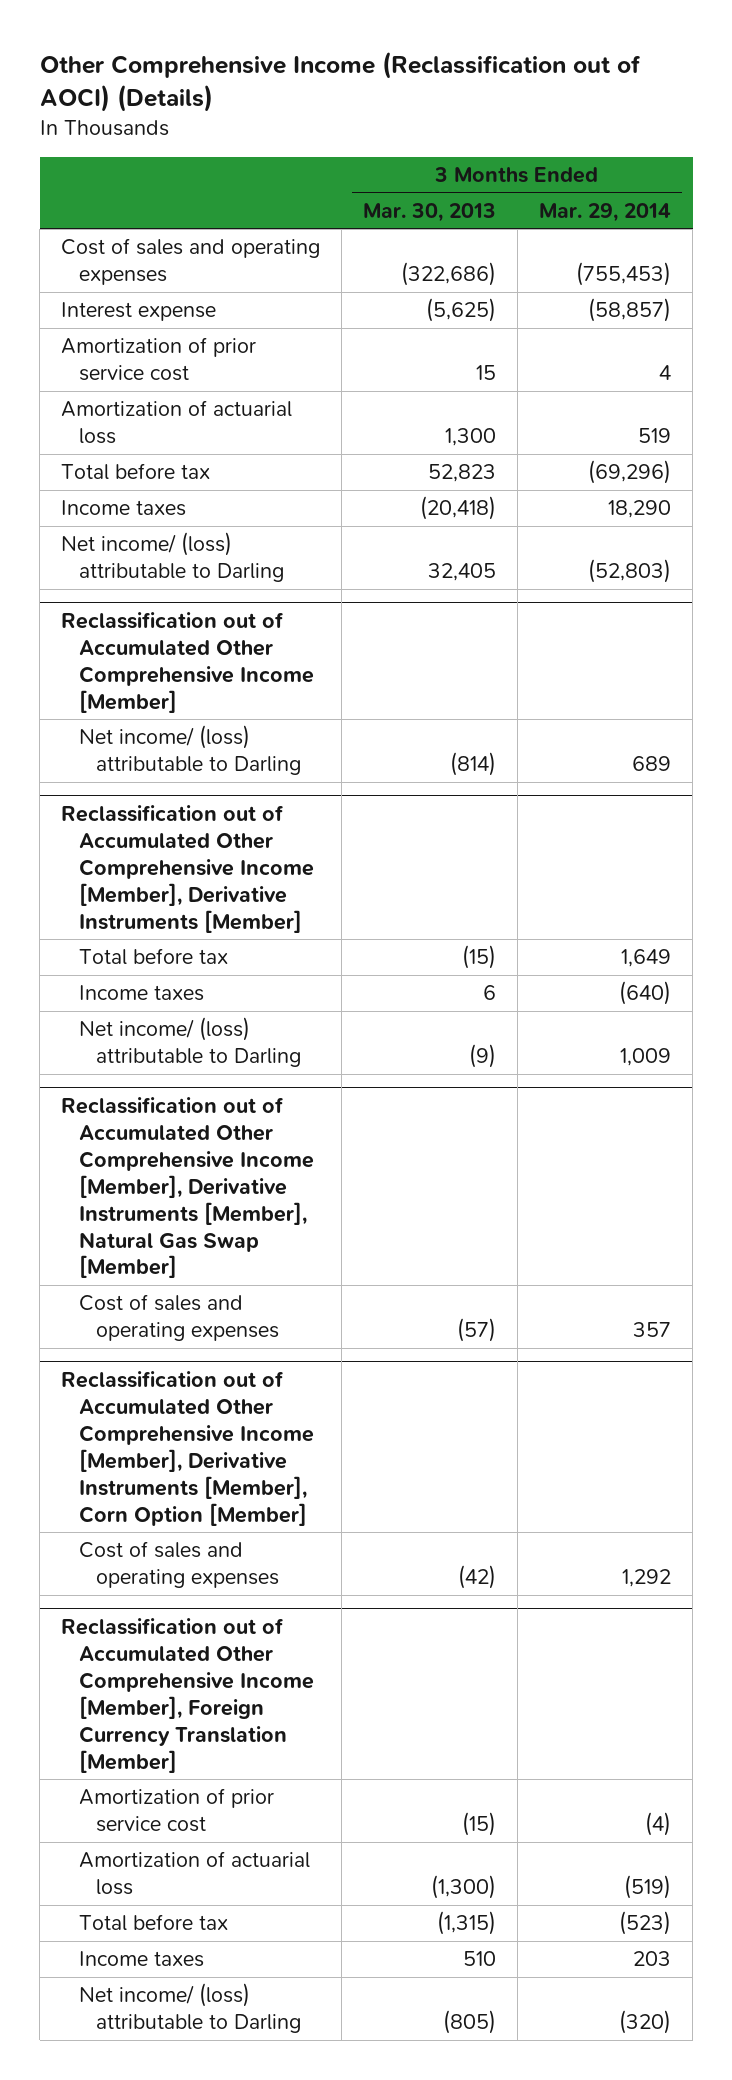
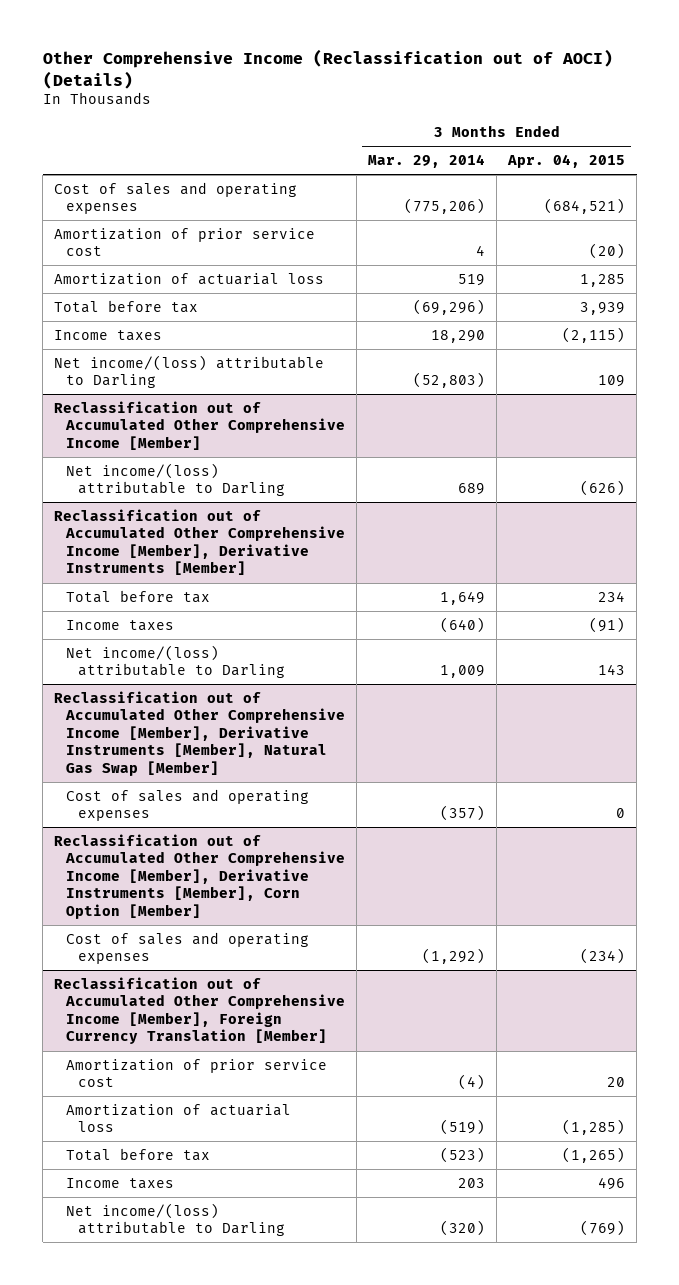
- | 3 Months Ended Mar. 30, 2013 | 3 Months Ended Mar. 29, 2014
+ | 3 Months Ended Mar. 29, 2014 | 3 Months Ended Apr. 04, 2015
- Cost of sales and operating expenses | (322,686) | (755,453)
- Interest expense | (5,625) | (58,857)
+ Cost of sales and operating expenses | (775,206) | (684,521)
- Net income/ (loss) attributable to Darling | 32,405 | (52,803)
+ Net income/(loss) attributable to Darling | (52,803) | 109
@ Reclassification out of Accumulated Other Comprehensive Income [Member]
- Net income/ (loss) attributable to Darling | (814) | 689
+ Net income/(loss) attributable to Darling | 689 | (626)
@ Reclassification out of Accumulated Other Comprehensive Income [Member], Derivative Instruments [Member]
- Net income/ (loss) attributable to Darling | (9) | 1,009
+ Net income/(loss) attributable to Darling | 1,009 | 143
@ Reclassification out of Accumulated Other Comprehensive Income [Member], Derivative Instruments [Member], Natural Gas Swap [Member]
- Cost of sales and operating expenses | (57) | 357
+ Cost of sales and operating expenses | (357) | 0
@ Reclassification out of Accumulated Other Comprehensive Income [Member], Derivative Instruments [Member], Corn Option [Member]
- Cost of sales and operating expenses | (42) | 1,292
+ Cost of sales and operating expenses | (1,292) | (234)
@ Reclassification out of Accumulated Other Comprehensive Income [Member], Foreign Currency Translation [Member]
- Net income/ (loss) attributable to Darling | (805) | (320)
+ Net income/(loss) attributable to Darling | (320) | (769)

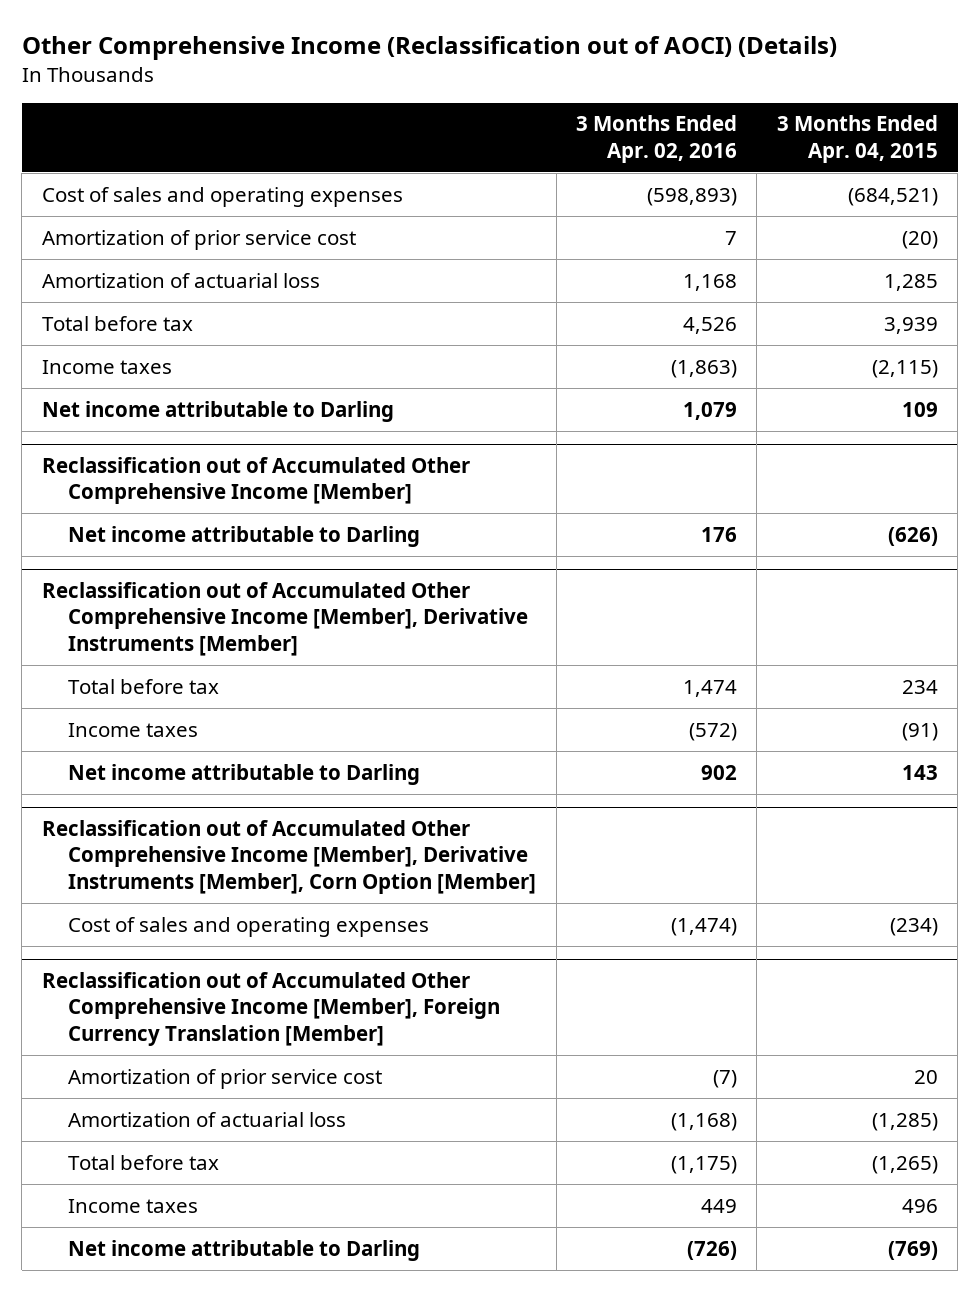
- | 3 Months Ended Mar. 29, 2014 | 3 Months Ended Apr. 04, 2015
+ | 3 Months Ended Apr. 02, 2016 | 3 Months Ended Apr. 04, 2015
- Net income/(loss) attributable to Darling | (52,803) | 109
+ Net income attributable to Darling | 1,079 | 109
@ Reclassification out of Accumulated Other Comprehensive Income [Member]
- Net income/(loss) attributable to Darling | 689 | (626)
+ Net income attributable to Darling | 176 | (626)
@ Reclassification out of Accumulated Other Comprehensive Income [Member], Derivative Instruments [Member]
- Net income/(loss) attributable to Darling | 1,009 | 143
- Reclassification out of Accumulated Other Comprehensive Income [Member], Derivative Instruments [Member], Natural Gas Swap [Member]
- Cost of sales and operating expenses | (357) | 0
@ Reclassification out of Accumulated Other Comprehensive Income [Member], Derivative Instruments [Member]
+ Net income attributable to Darling | 902 | 143
@ Reclassification out of Accumulated Other Comprehensive Income [Member], Foreign Currency Translation [Member]
- Net income/(loss) attributable to Darling | (320) | (769)
+ Net income attributable to Darling | (726) | (769)

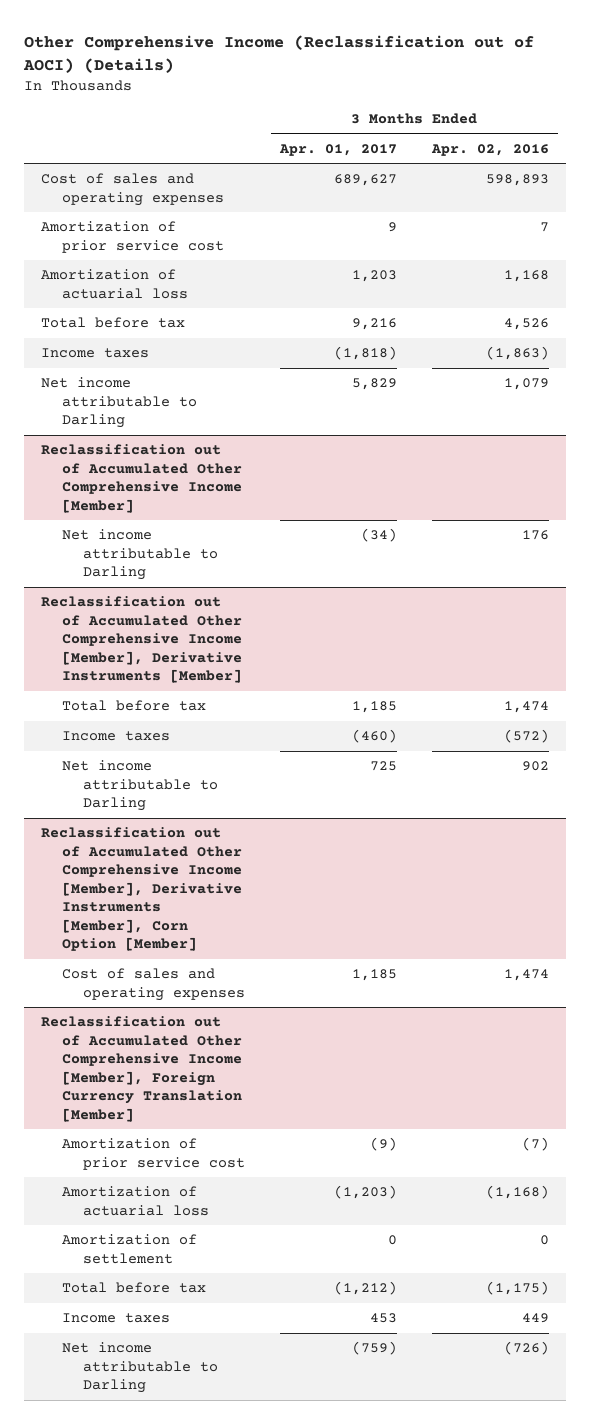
- | 3 Months Ended Apr. 02, 2016 | 3 Months Ended Apr. 04, 2015
+ | 3 Months Ended Apr. 01, 2017 | 3 Months Ended Apr. 02, 2016
- Cost of sales and operating expenses | (598,893) | (684,521)
+ Cost of sales and operating expenses | 689,627 | 598,893
@ Reclassification out of Accumulated Other Comprehensive Income [Member], Derivative Instruments [Member], Corn Option [Member]
- Cost of sales and operating expenses | (1,474) | (234)
+ Cost of sales and operating expenses | 1,185 | 1,474
@ Reclassification out of Accumulated Other Comprehensive Income [Member], Foreign Currency Translation [Member]
+ Amortization of settlement | 0 | 0

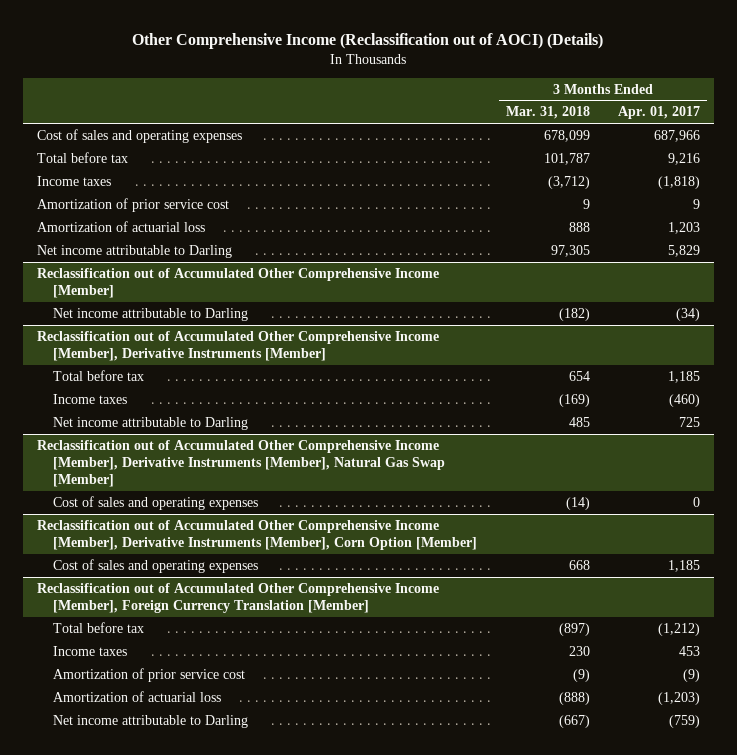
- | 3 Months Ended Apr. 01, 2017 | 3 Months Ended Apr. 02, 2016
+ | 3 Months Ended Mar. 31, 2018 | 3 Months Ended Apr. 01, 2017
- Cost of sales and operating expenses | 689,627 | 598,893
+ Cost of sales and operating expenses | 678,099 | 687,966
moved down: Amortization of prior service cost | 9 | 9
moved down: Amortization of actuarial loss | 888 | 1,203
+ Reclassification out of Accumulated Other Comprehensive Income [Member], Derivative Instruments [Member], Natural Gas Swap [Member]
+ Cost of sales and operating expenses | (14) | 0
@ Reclassification out of Accumulated Other Comprehensive Income [Member], Foreign Currency Translation [Member]
- Amortization of settlement | 0 | 0
moved down: Amortization of prior service cost | (9) | (9)
moved down: Amortization of actuarial loss | (888) | (1,203)

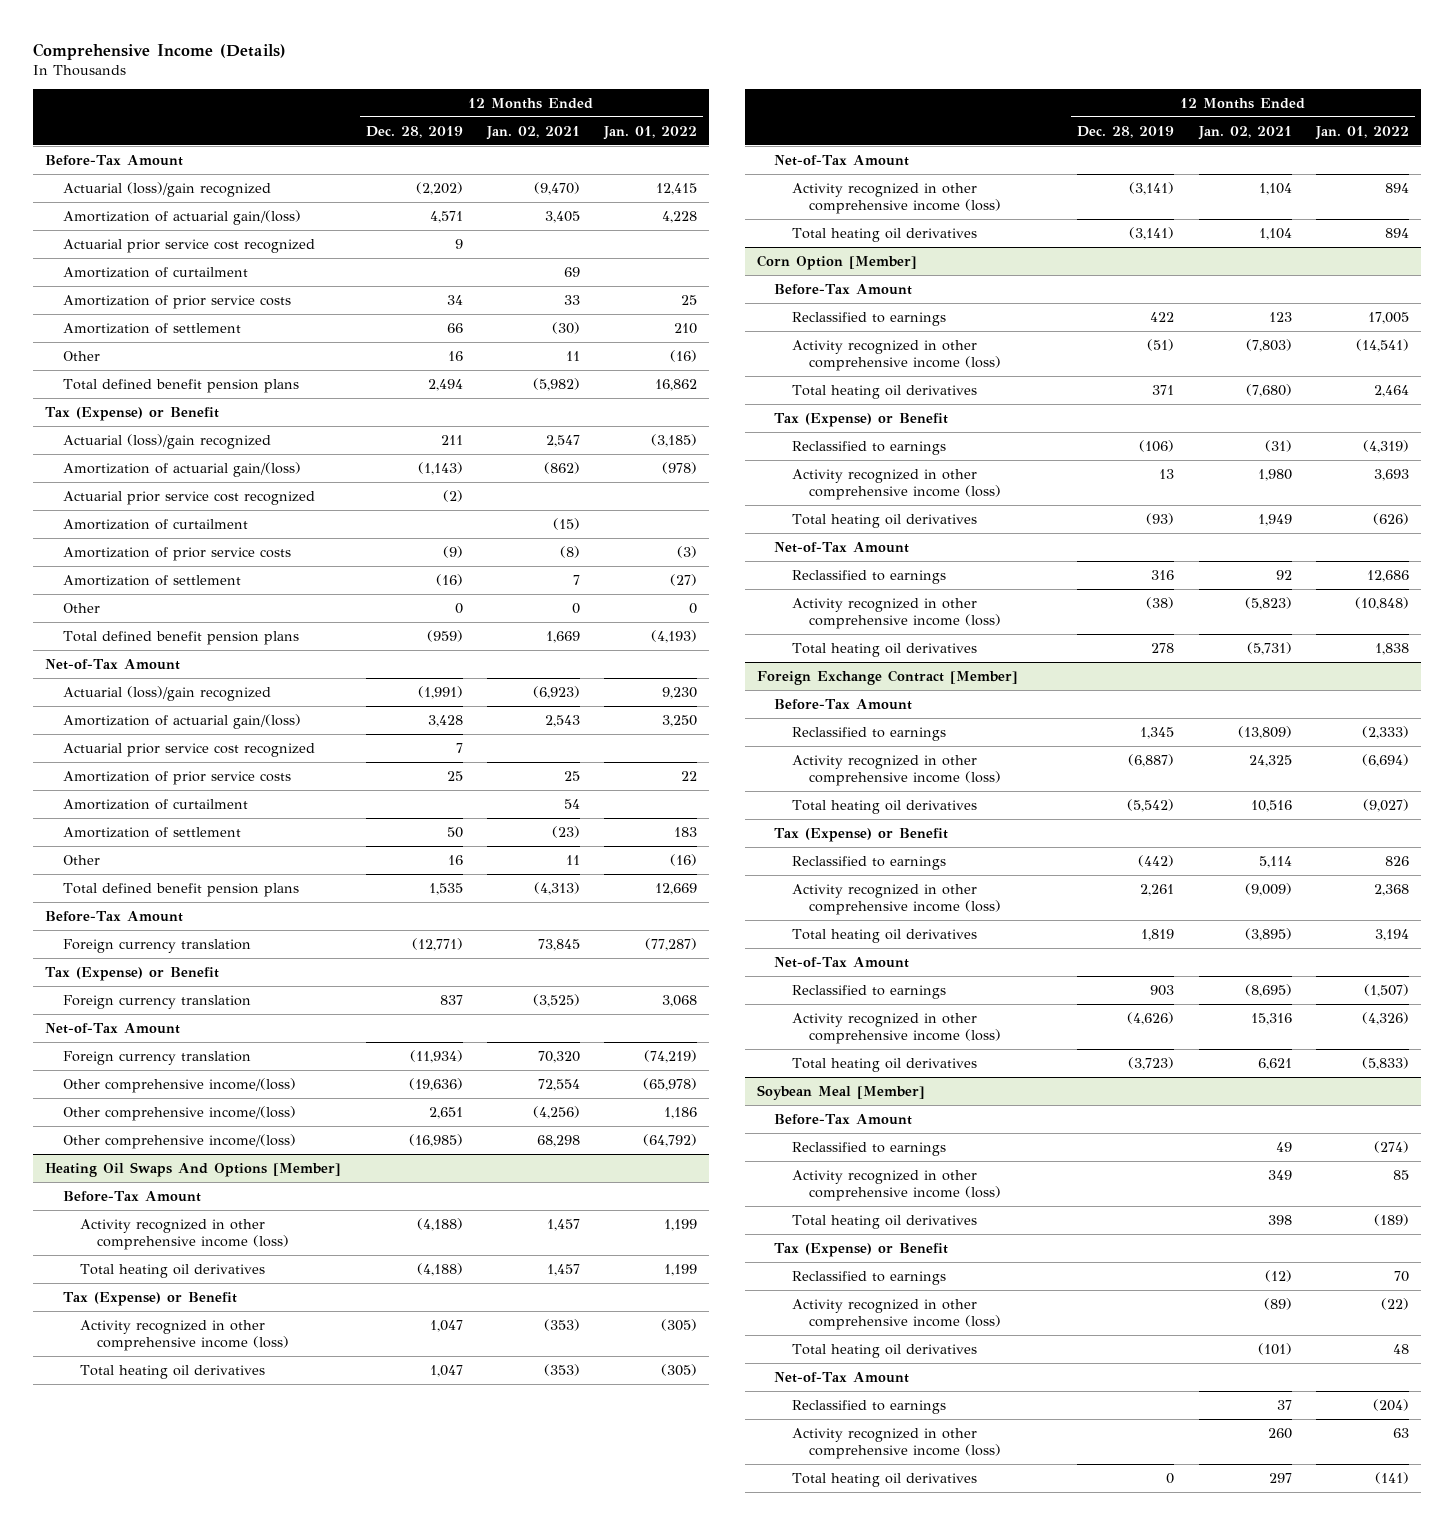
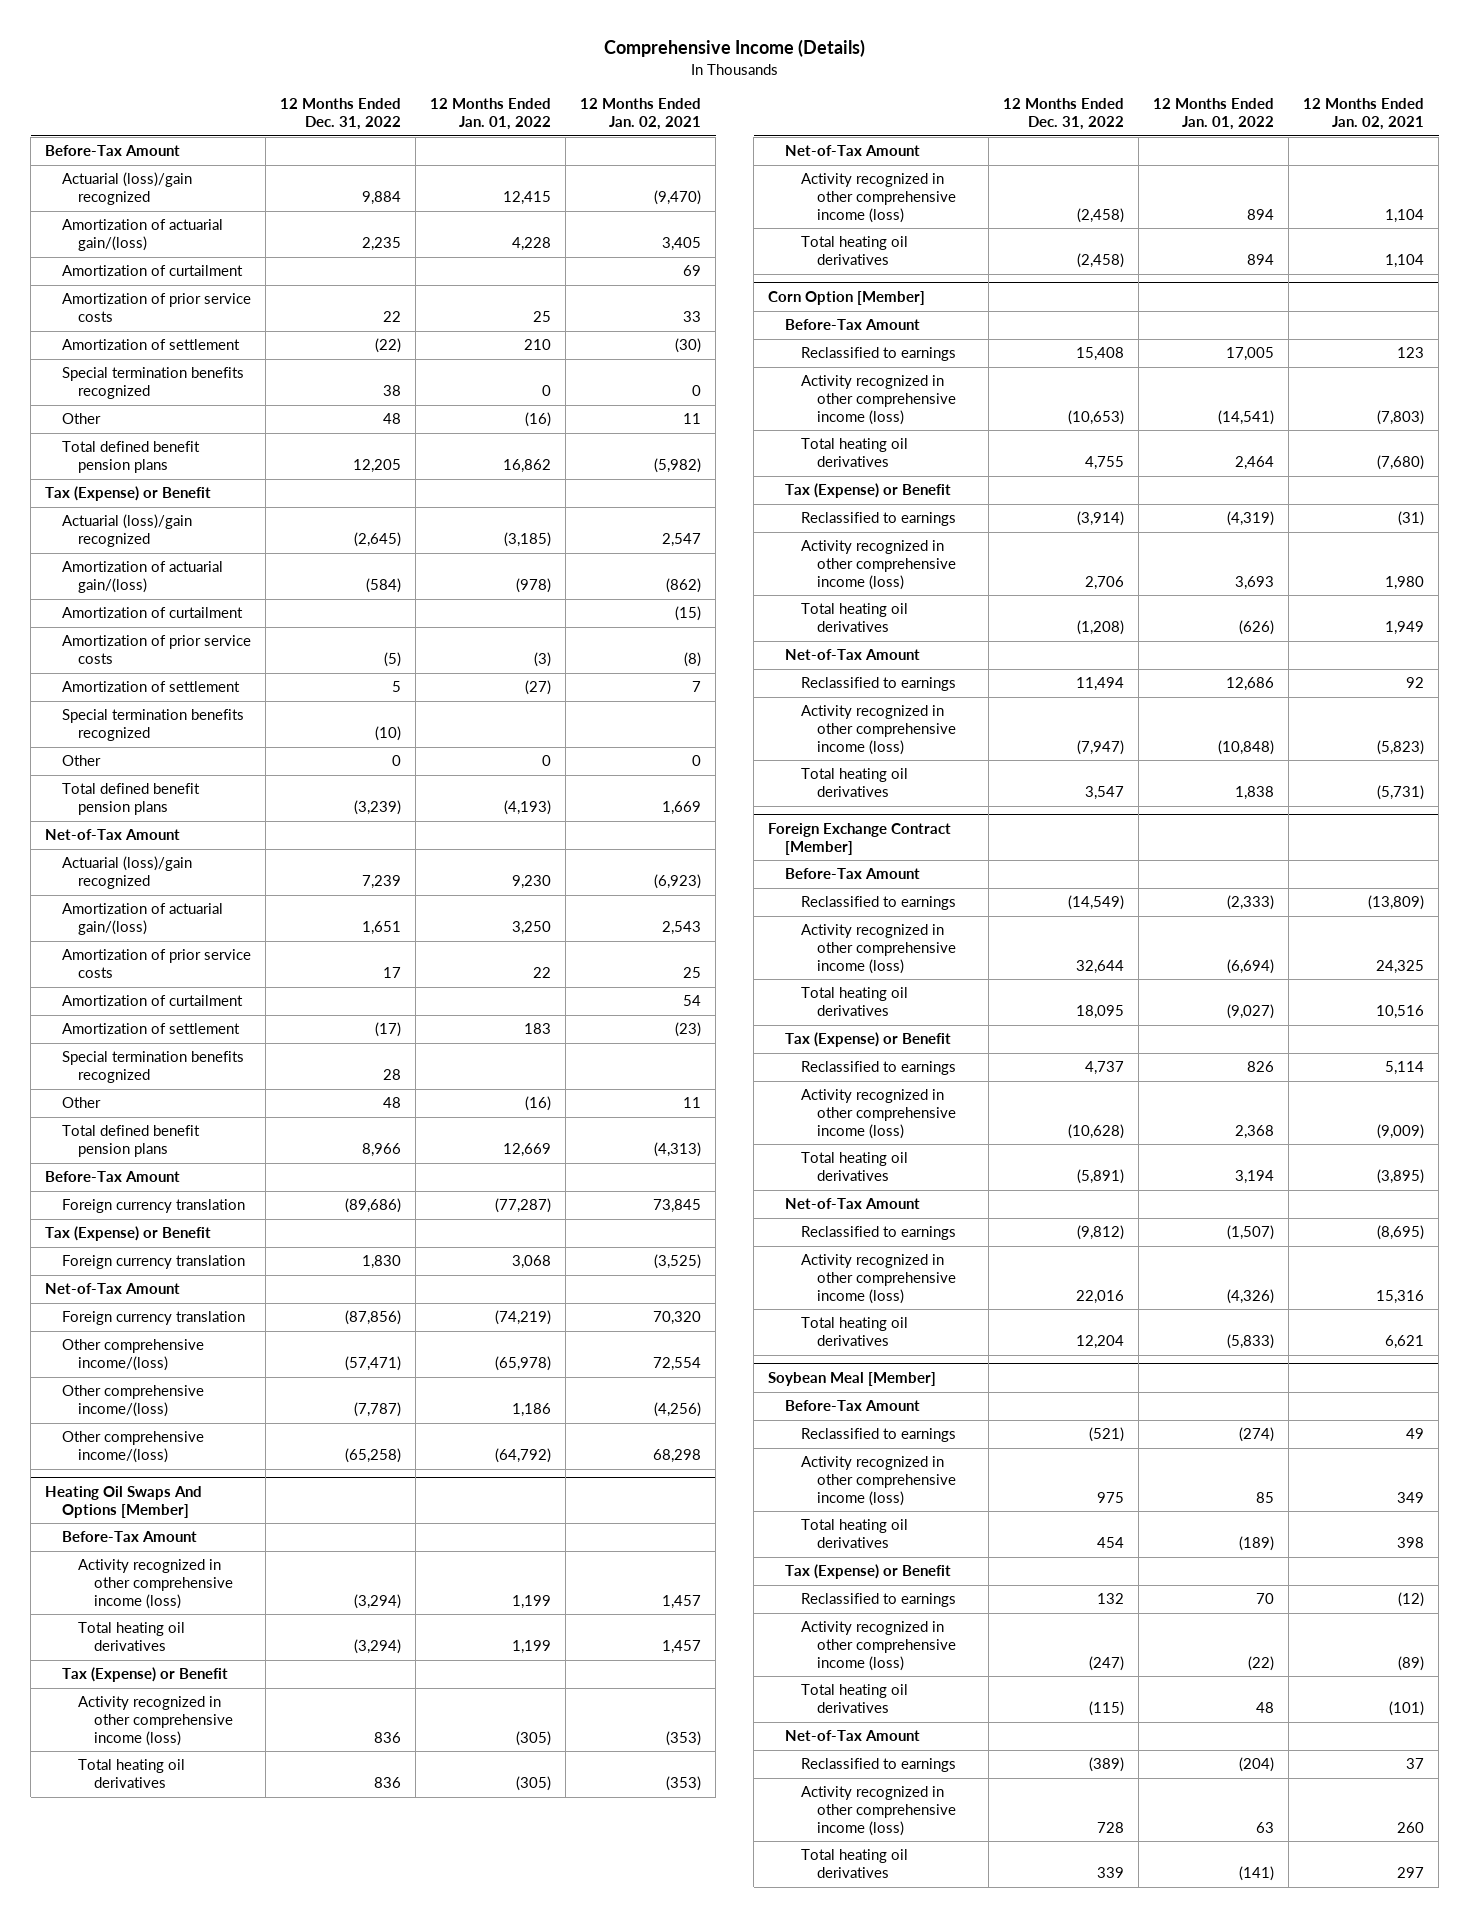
- | 12 Months Ended Dec. 28, 2019 | 12 Months Ended Jan. 02, 2021 | 12 Months Ended Jan. 01, 2022
+ | 12 Months Ended Dec. 31, 2022 | 12 Months Ended Jan. 01, 2022 | 12 Months Ended Jan. 02, 2021
- Actuarial prior service cost recognized | 9 | |
+ Special termination benefits recognized | 38 | 0 | 0
- Actuarial prior service cost recognized | (2) | |
+ Special termination benefits recognized | (10) | |
- Actuarial prior service cost recognized | 7 | |
+ Special termination benefits recognized | 28 | |

